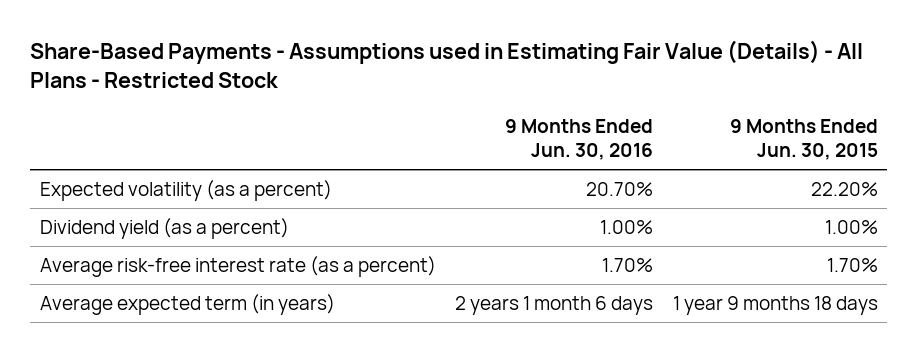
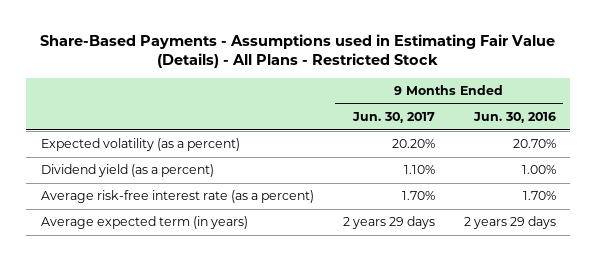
- | 9 Months Ended Jun. 30, 2016 | 9 Months Ended Jun. 30, 2015
+ | 9 Months Ended Jun. 30, 2017 | 9 Months Ended Jun. 30, 2016
- Average expected term (in years) | 2 years 1 month 6 days | 1 year 9 months 18 days
+ Average expected term (in years) | 2 years 29 days | 2 years 29 days

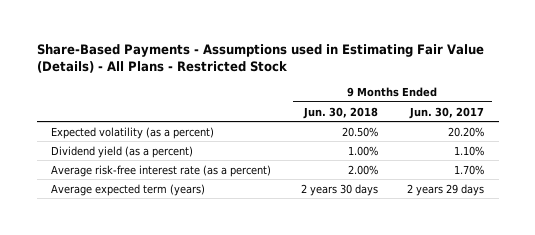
- | 9 Months Ended Jun. 30, 2017 | 9 Months Ended Jun. 30, 2016
+ | 9 Months Ended Jun. 30, 2018 | 9 Months Ended Jun. 30, 2017
- Average expected term (in years) | 2 years 29 days | 2 years 29 days
+ Average expected term (years) | 2 years 30 days | 2 years 29 days

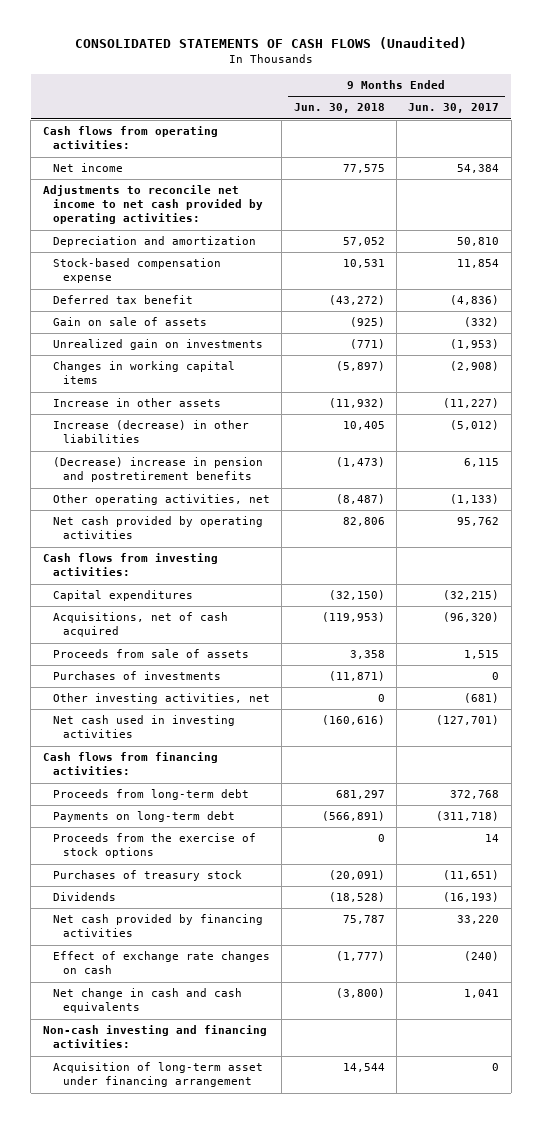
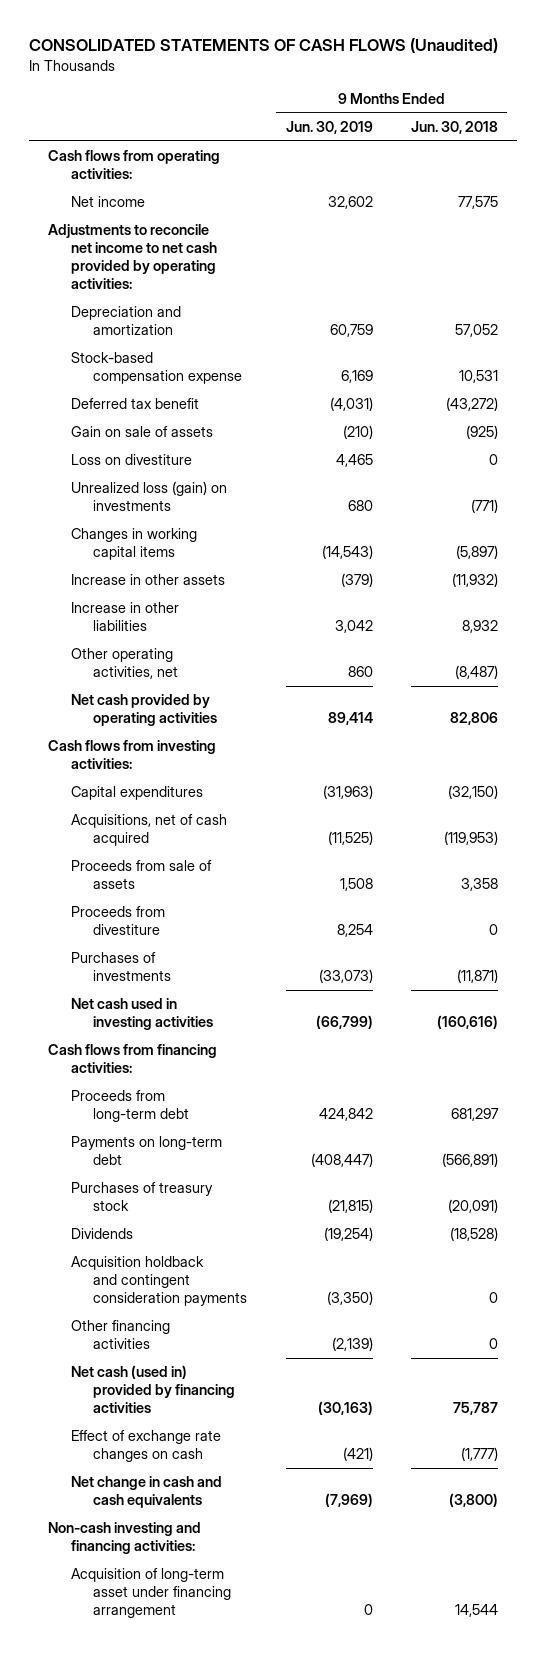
- | 9 Months Ended Jun. 30, 2018 | 9 Months Ended Jun. 30, 2017
+ | 9 Months Ended Jun. 30, 2019 | 9 Months Ended Jun. 30, 2018
- Unrealized gain on investments | (771) | (1,953)
+ Loss on divestiture | 4,465 | 0
+ Unrealized loss (gain) on investments | 680 | (771)
- Increase (decrease) in other liabilities | 10,405 | (5,012)
- (Decrease) increase in pension and postretirement benefits | (1,473) | 6,115
+ Increase in other liabilities | 3,042 | 8,932
+ Proceeds from divestiture | 8,254 | 0
- Other investing activities, net | 0 | (681)
- Proceeds from the exercise of stock options | 0 | 14
- Net cash provided by financing activities | 75,787 | 33,220
+ Acquisition holdback and contingent consideration payments | (3,350) | 0
+ Other financing activities | (2,139) | 0
+ Net cash (used in) provided by financing activities | (30,163) | 75,787

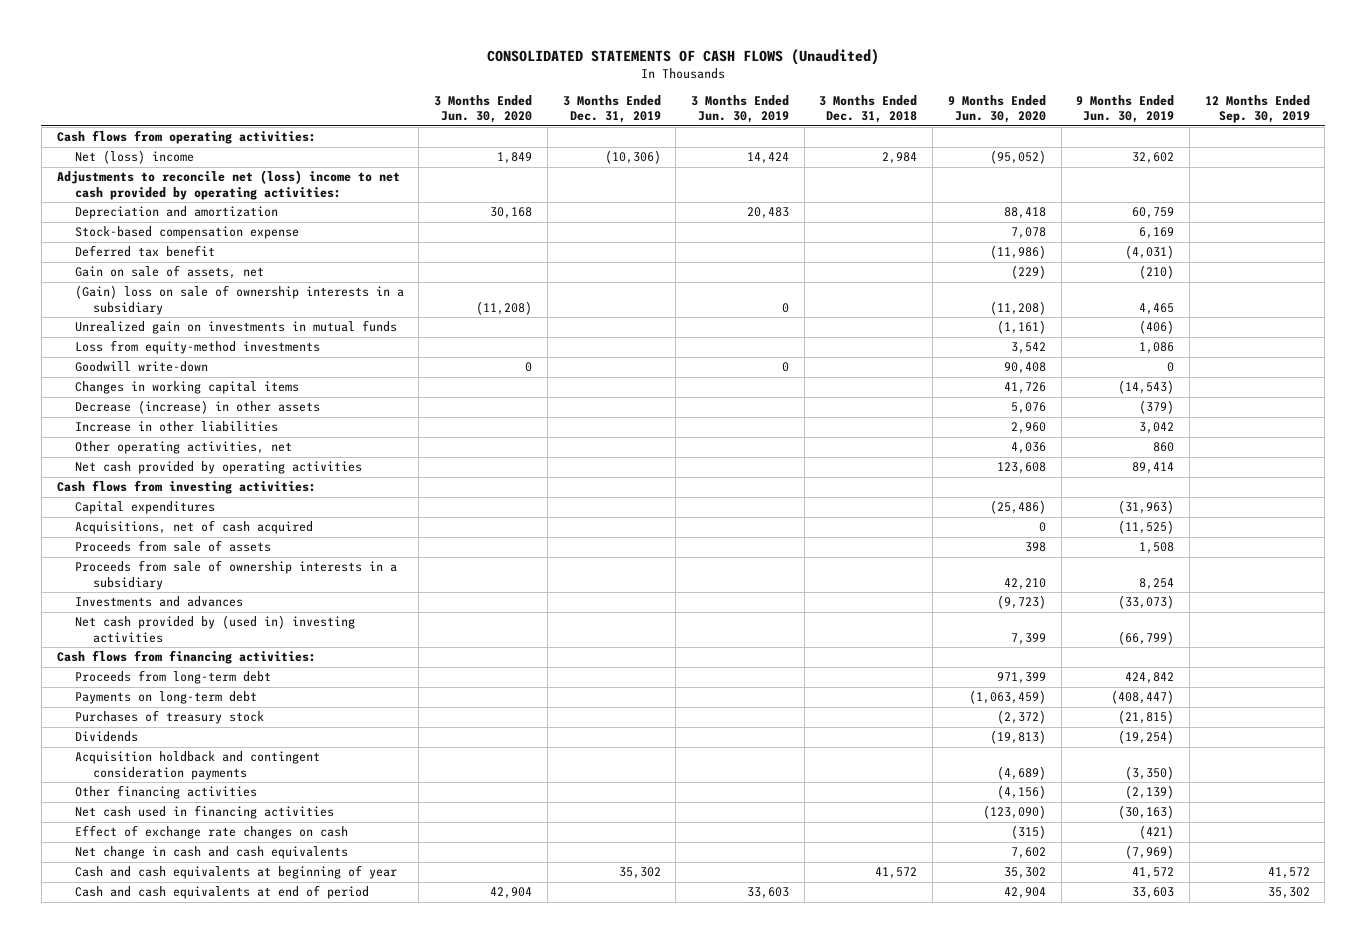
- | 9 Months Ended Jun. 30, 2019 | 9 Months Ended Jun. 30, 2018
+ | 3 Months Ended Jun. 30, 2020 | 3 Months Ended Dec. 31, 2019 | 3 Months Ended Jun. 30, 2019 | 3 Months Ended Dec. 31, 2018 | 9 Months Ended Jun. 30, 2020 | 9 Months Ended Jun. 30, 2019 | 12 Months Ended Sep. 30, 2019
- Net income | 32,602 | 77,575
- Adjustments to reconcile net income to net cash provided by operating activities:
+ Net (loss) income | 1,849 | (10,306) | 14,424 | 2,984 | (95,052) | 32,602 |
+ Adjustments to reconcile net (loss) income to net cash provided by operating activities:
- Gain on sale of assets | (210) | (925)
- Loss on divestiture | 4,465 | 0
- Unrealized loss (gain) on investments | 680 | (771)
+ Gain on sale of assets, net | | | | | (229) | (210) |
+ (Gain) loss on sale of ownership interests in a subsidiary | (11,208) | | 0 | | (11,208) | 4,465 |
+ Unrealized gain on investments in mutual funds | | | | | (1,161) | (406) |
+ Loss from equity-method investments | | | | | 3,542 | 1,086 |
+ Goodwill write-down | 0 | | 0 | | 90,408 | 0 |
- Increase in other assets | (379) | (11,932)
+ Decrease (increase) in other assets | | | | | 5,076 | (379) |
- Proceeds from divestiture | 8,254 | 0
- Purchases of investments | (33,073) | (11,871)
- Net cash used in investing activities | (66,799) | (160,616)
+ Proceeds from sale of ownership interests in a subsidiary | | | | | 42,210 | 8,254 |
+ Investments and advances | | | | | (9,723) | (33,073) |
+ Net cash provided by (used in) investing activities | | | | | 7,399 | (66,799) |
- Net cash (used in) provided by financing activities | (30,163) | 75,787
+ Net cash used in financing activities | | | | | (123,090) | (30,163) |
- Non-cash investing and financing activities:
- Acquisition of long-term asset under financing arrangement | 0 | 14,544
+ Cash and cash equivalents at beginning of year | | 35,302 | | 41,572 | 35,302 | 41,572 | 41,572
+ Cash and cash equivalents at end of period | 42,904 | | 33,603 | | 42,904 | 33,603 | 35,302

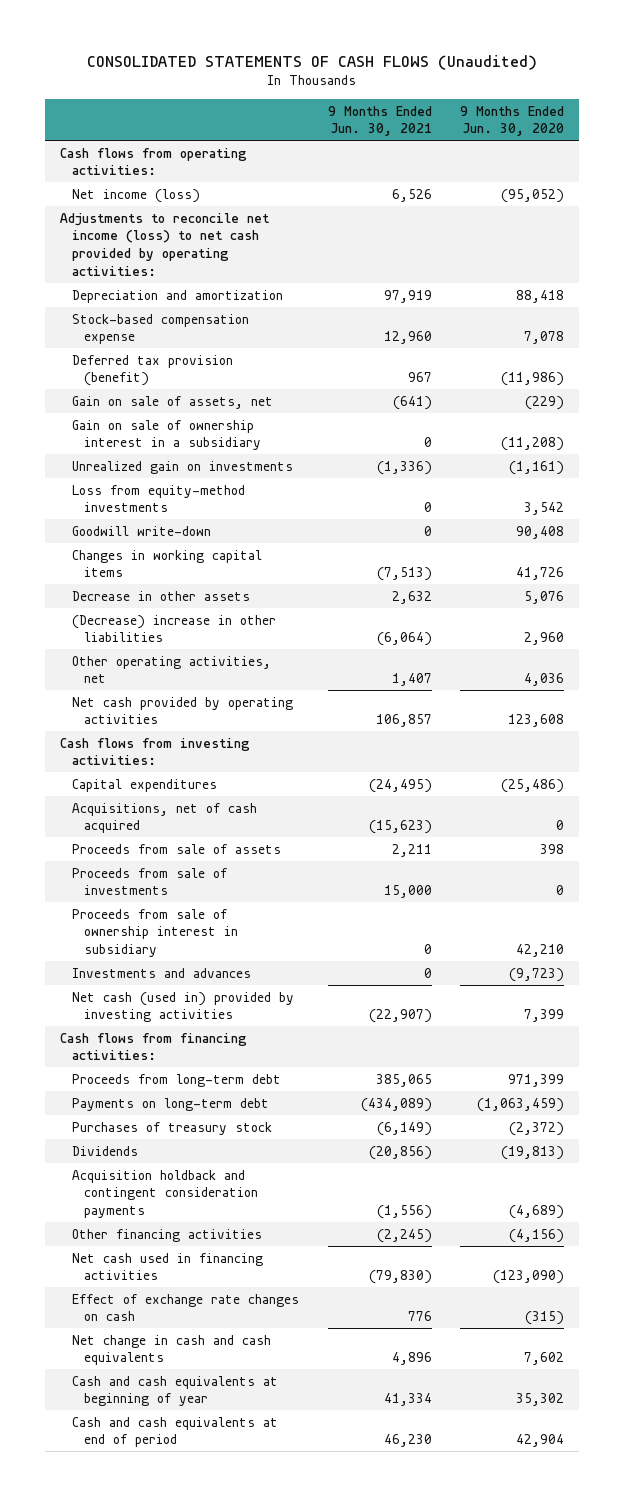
- | 3 Months Ended Jun. 30, 2020 | 3 Months Ended Dec. 31, 2019 | 3 Months Ended Jun. 30, 2019 | 3 Months Ended Dec. 31, 2018 | 9 Months Ended Jun. 30, 2020 | 9 Months Ended Jun. 30, 2019 | 12 Months Ended Sep. 30, 2019
+ | 9 Months Ended Jun. 30, 2021 | 9 Months Ended Jun. 30, 2020
- Net (loss) income | 1,849 | (10,306) | 14,424 | 2,984 | (95,052) | 32,602 |
- Adjustments to reconcile net (loss) income to net cash provided by operating activities:
+ Net income (loss) | 6,526 | (95,052)
+ Adjustments to reconcile net income (loss) to net cash provided by operating activities:
- Deferred tax benefit | | | | | (11,986) | (4,031) |
+ Deferred tax provision (benefit) | 967 | (11,986)
- (Gain) loss on sale of ownership interests in a subsidiary | (11,208) | | 0 | | (11,208) | 4,465 |
- Unrealized gain on investments in mutual funds | | | | | (1,161) | (406) |
+ Gain on sale of ownership interest in a subsidiary | 0 | (11,208)
+ Unrealized gain on investments | (1,336) | (1,161)
- Decrease (increase) in other assets | | | | | 5,076 | (379) |
- Increase in other liabilities | | | | | 2,960 | 3,042 |
+ Decrease in other assets | 2,632 | 5,076
+ (Decrease) increase in other liabilities | (6,064) | 2,960
- Proceeds from sale of ownership interests in a subsidiary | | | | | 42,210 | 8,254 |
+ Proceeds from sale of investments | 15,000 | 0
+ Proceeds from sale of ownership interest in subsidiary | 0 | 42,210
- Net cash provided by (used in) investing activities | | | | | 7,399 | (66,799) |
+ Net cash (used in) provided by investing activities | (22,907) | 7,399

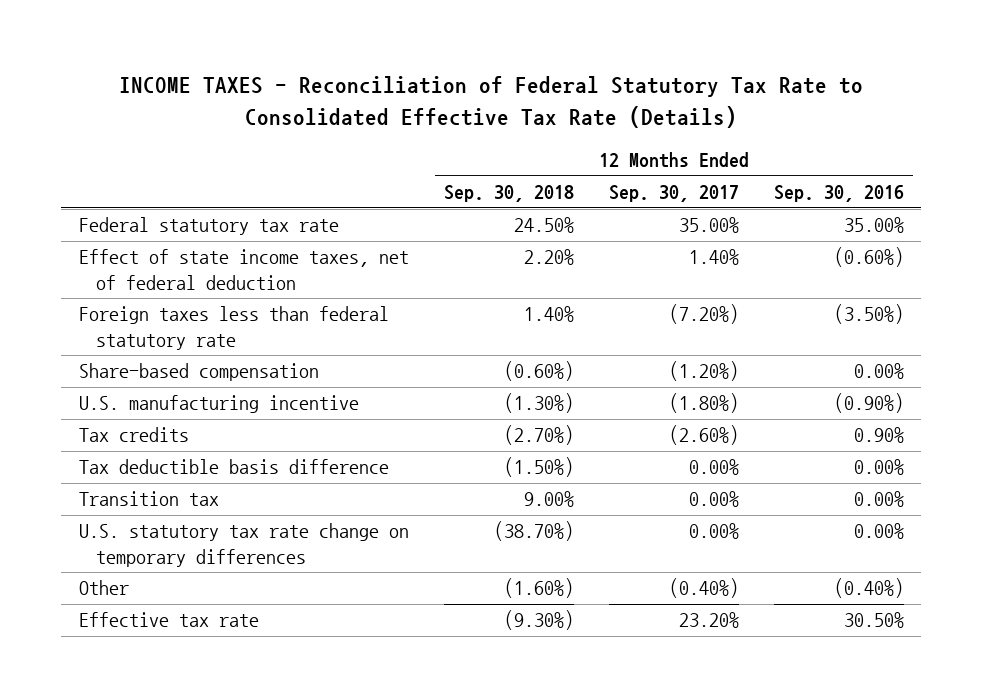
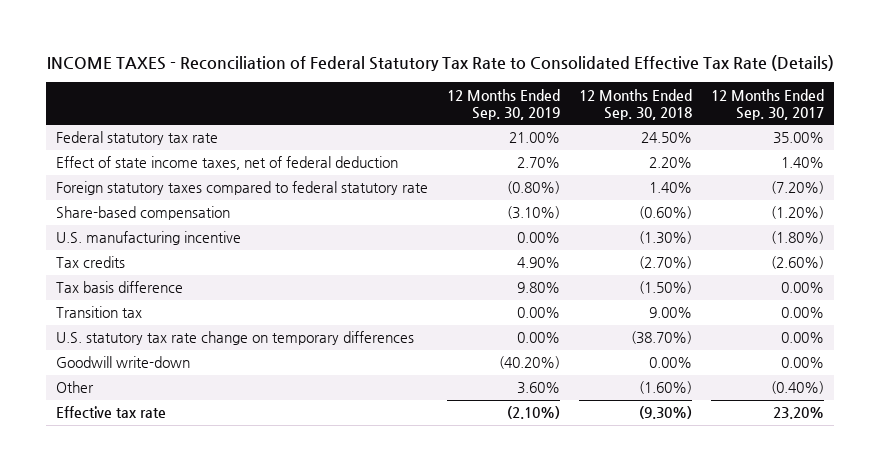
- | 12 Months Ended Sep. 30, 2018 | 12 Months Ended Sep. 30, 2017 | 12 Months Ended Sep. 30, 2016
+ | 12 Months Ended Sep. 30, 2019 | 12 Months Ended Sep. 30, 2018 | 12 Months Ended Sep. 30, 2017
- Foreign taxes less than federal statutory rate | 1.40% | (7.20%) | (3.50%)
+ Foreign statutory taxes compared to federal statutory rate | (0.80%) | 1.40% | (7.20%)
- Tax deductible basis difference | (1.50%) | 0.00% | 0.00%
+ Tax basis difference | 9.80% | (1.50%) | 0.00%
+ Goodwill write-down | (40.20%) | 0.00% | 0.00%

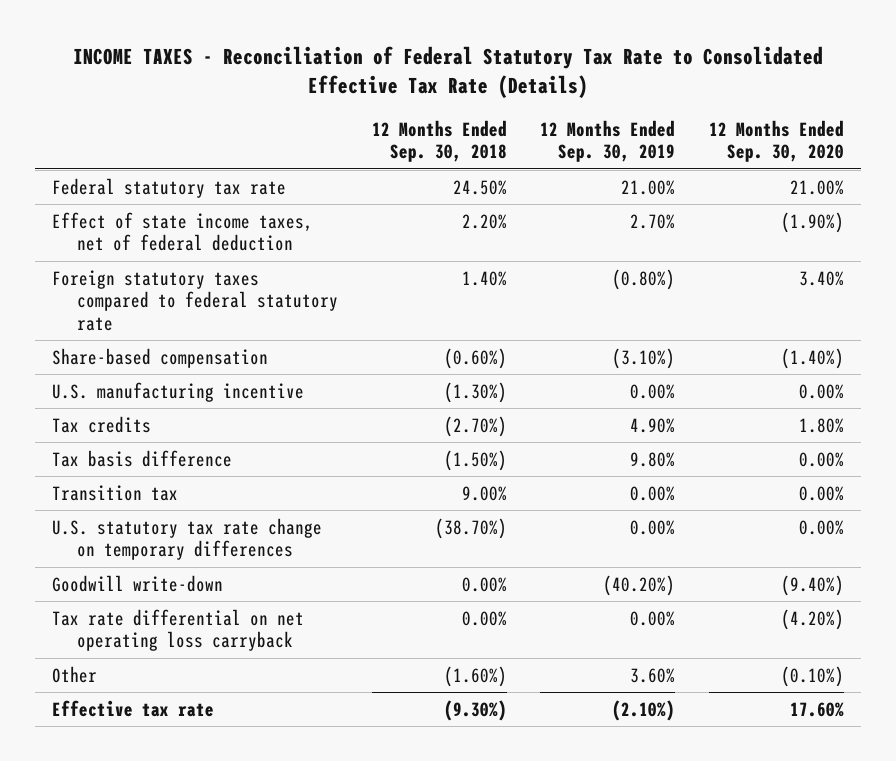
- | 12 Months Ended Sep. 30, 2019 | 12 Months Ended Sep. 30, 2018 | 12 Months Ended Sep. 30, 2017
+ | 12 Months Ended Sep. 30, 2018 | 12 Months Ended Sep. 30, 2019 | 12 Months Ended Sep. 30, 2020
+ Tax rate differential on net operating loss carryback | 0.00% | 0.00% | (4.20%)

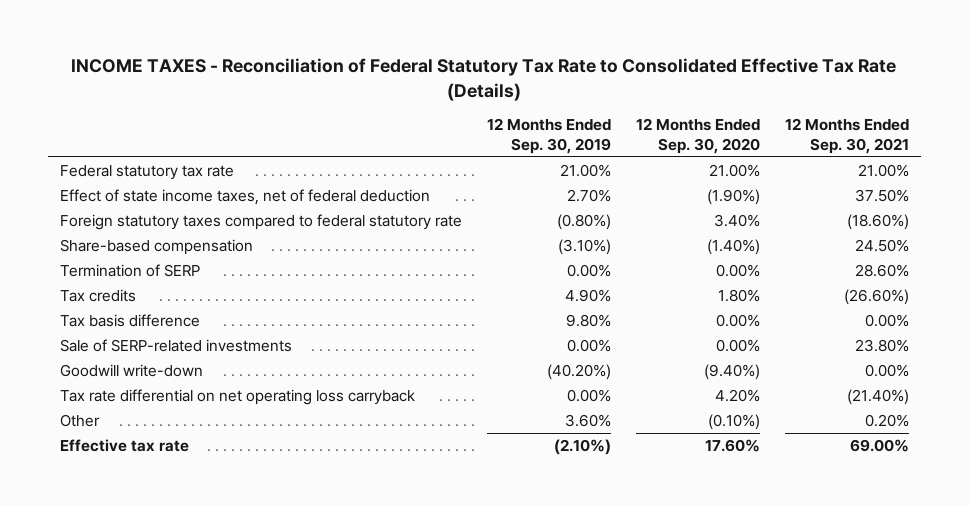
- | 12 Months Ended Sep. 30, 2018 | 12 Months Ended Sep. 30, 2019 | 12 Months Ended Sep. 30, 2020
+ | 12 Months Ended Sep. 30, 2019 | 12 Months Ended Sep. 30, 2020 | 12 Months Ended Sep. 30, 2021
- U.S. manufacturing incentive | (1.30%) | 0.00% | 0.00%
+ Termination of SERP | 0.00% | 0.00% | 28.60%
- Transition tax | 9.00% | 0.00% | 0.00%
- U.S. statutory tax rate change on temporary differences | (38.70%) | 0.00% | 0.00%
+ Sale of SERP-related investments | 0.00% | 0.00% | 23.80%
- Tax rate differential on net operating loss carryback | 0.00% | 0.00% | (4.20%)
+ Tax rate differential on net operating loss carryback | 0.00% | 4.20% | (21.40%)

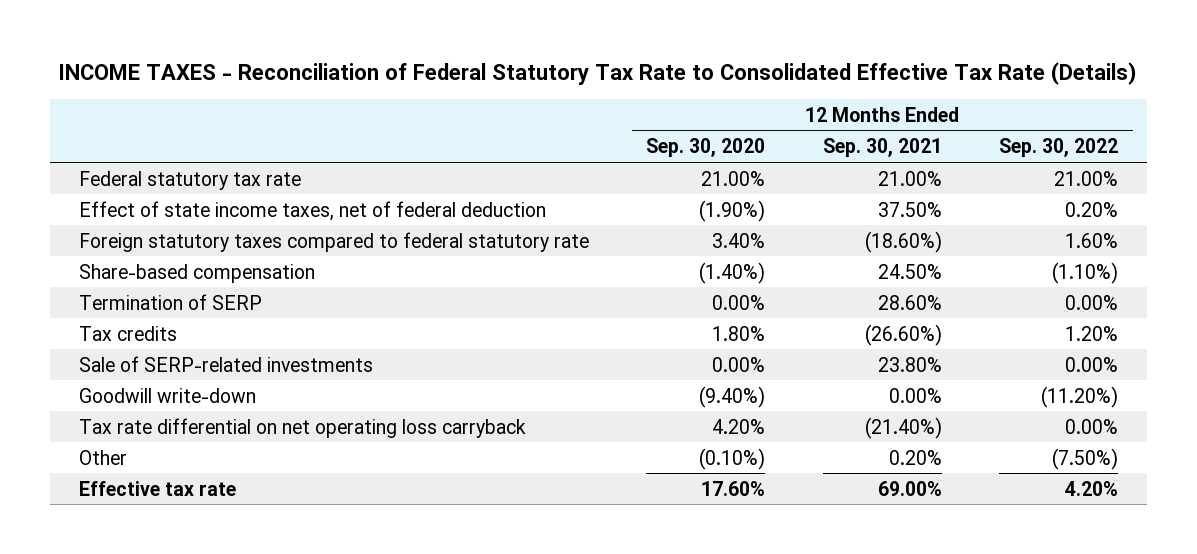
- | 12 Months Ended Sep. 30, 2019 | 12 Months Ended Sep. 30, 2020 | 12 Months Ended Sep. 30, 2021
+ | 12 Months Ended Sep. 30, 2020 | 12 Months Ended Sep. 30, 2021 | 12 Months Ended Sep. 30, 2022
- Tax basis difference | 9.80% | 0.00% | 0.00%

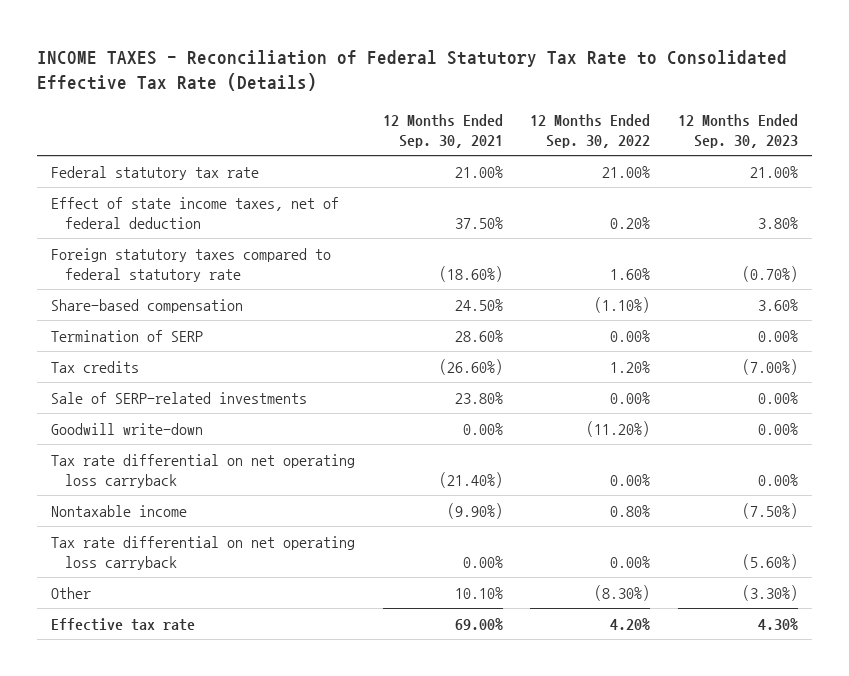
- | 12 Months Ended Sep. 30, 2020 | 12 Months Ended Sep. 30, 2021 | 12 Months Ended Sep. 30, 2022
+ | 12 Months Ended Sep. 30, 2021 | 12 Months Ended Sep. 30, 2022 | 12 Months Ended Sep. 30, 2023
- Other | (0.10%) | 0.20% | (7.50%)
+ Nontaxable income | (9.90%) | 0.80% | (7.50%)
+ Tax rate differential on net operating loss carryback | 0.00% | 0.00% | (5.60%)
+ Other | 10.10% | (8.30%) | (3.30%)

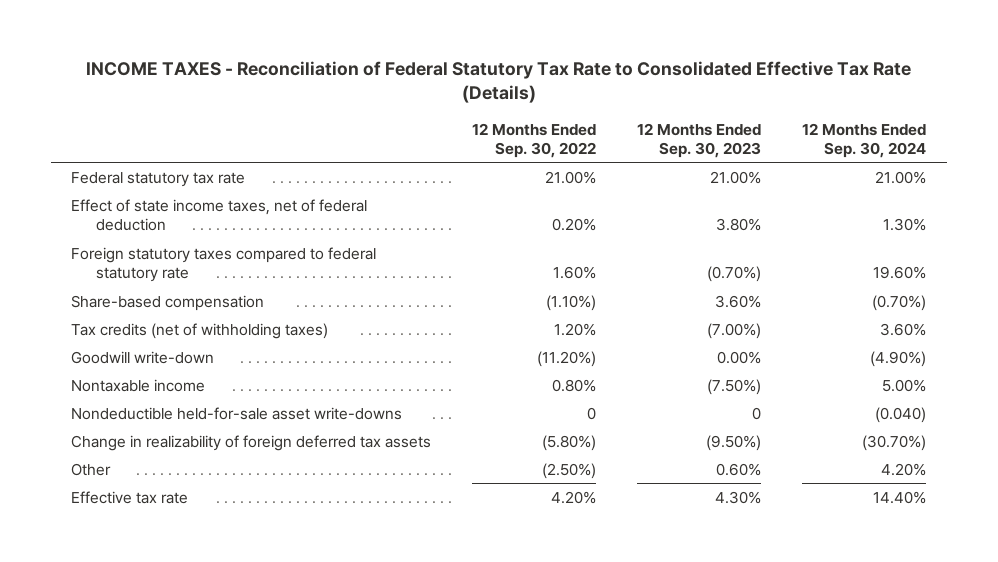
- | 12 Months Ended Sep. 30, 2021 | 12 Months Ended Sep. 30, 2022 | 12 Months Ended Sep. 30, 2023
+ | 12 Months Ended Sep. 30, 2022 | 12 Months Ended Sep. 30, 2023 | 12 Months Ended Sep. 30, 2024
- Termination of SERP | 28.60% | 0.00% | 0.00%
- Tax credits | (26.60%) | 1.20% | (7.00%)
- Sale of SERP-related investments | 23.80% | 0.00% | 0.00%
+ Tax credits (net of withholding taxes) | 1.20% | (7.00%) | 3.60%
- Tax rate differential on net operating loss carryback | (21.40%) | 0.00% | 0.00%
- Tax rate differential on net operating loss carryback | 0.00% | 0.00% | (5.60%)
- Other | 10.10% | (8.30%) | (3.30%)
+ Nondeductible held-for-sale asset write-downs | 0 | 0 | (0.040)
+ Change in realizability of foreign deferred tax assets | (5.80%) | (9.50%) | (30.70%)
+ Other | (2.50%) | 0.60% | 4.20%

